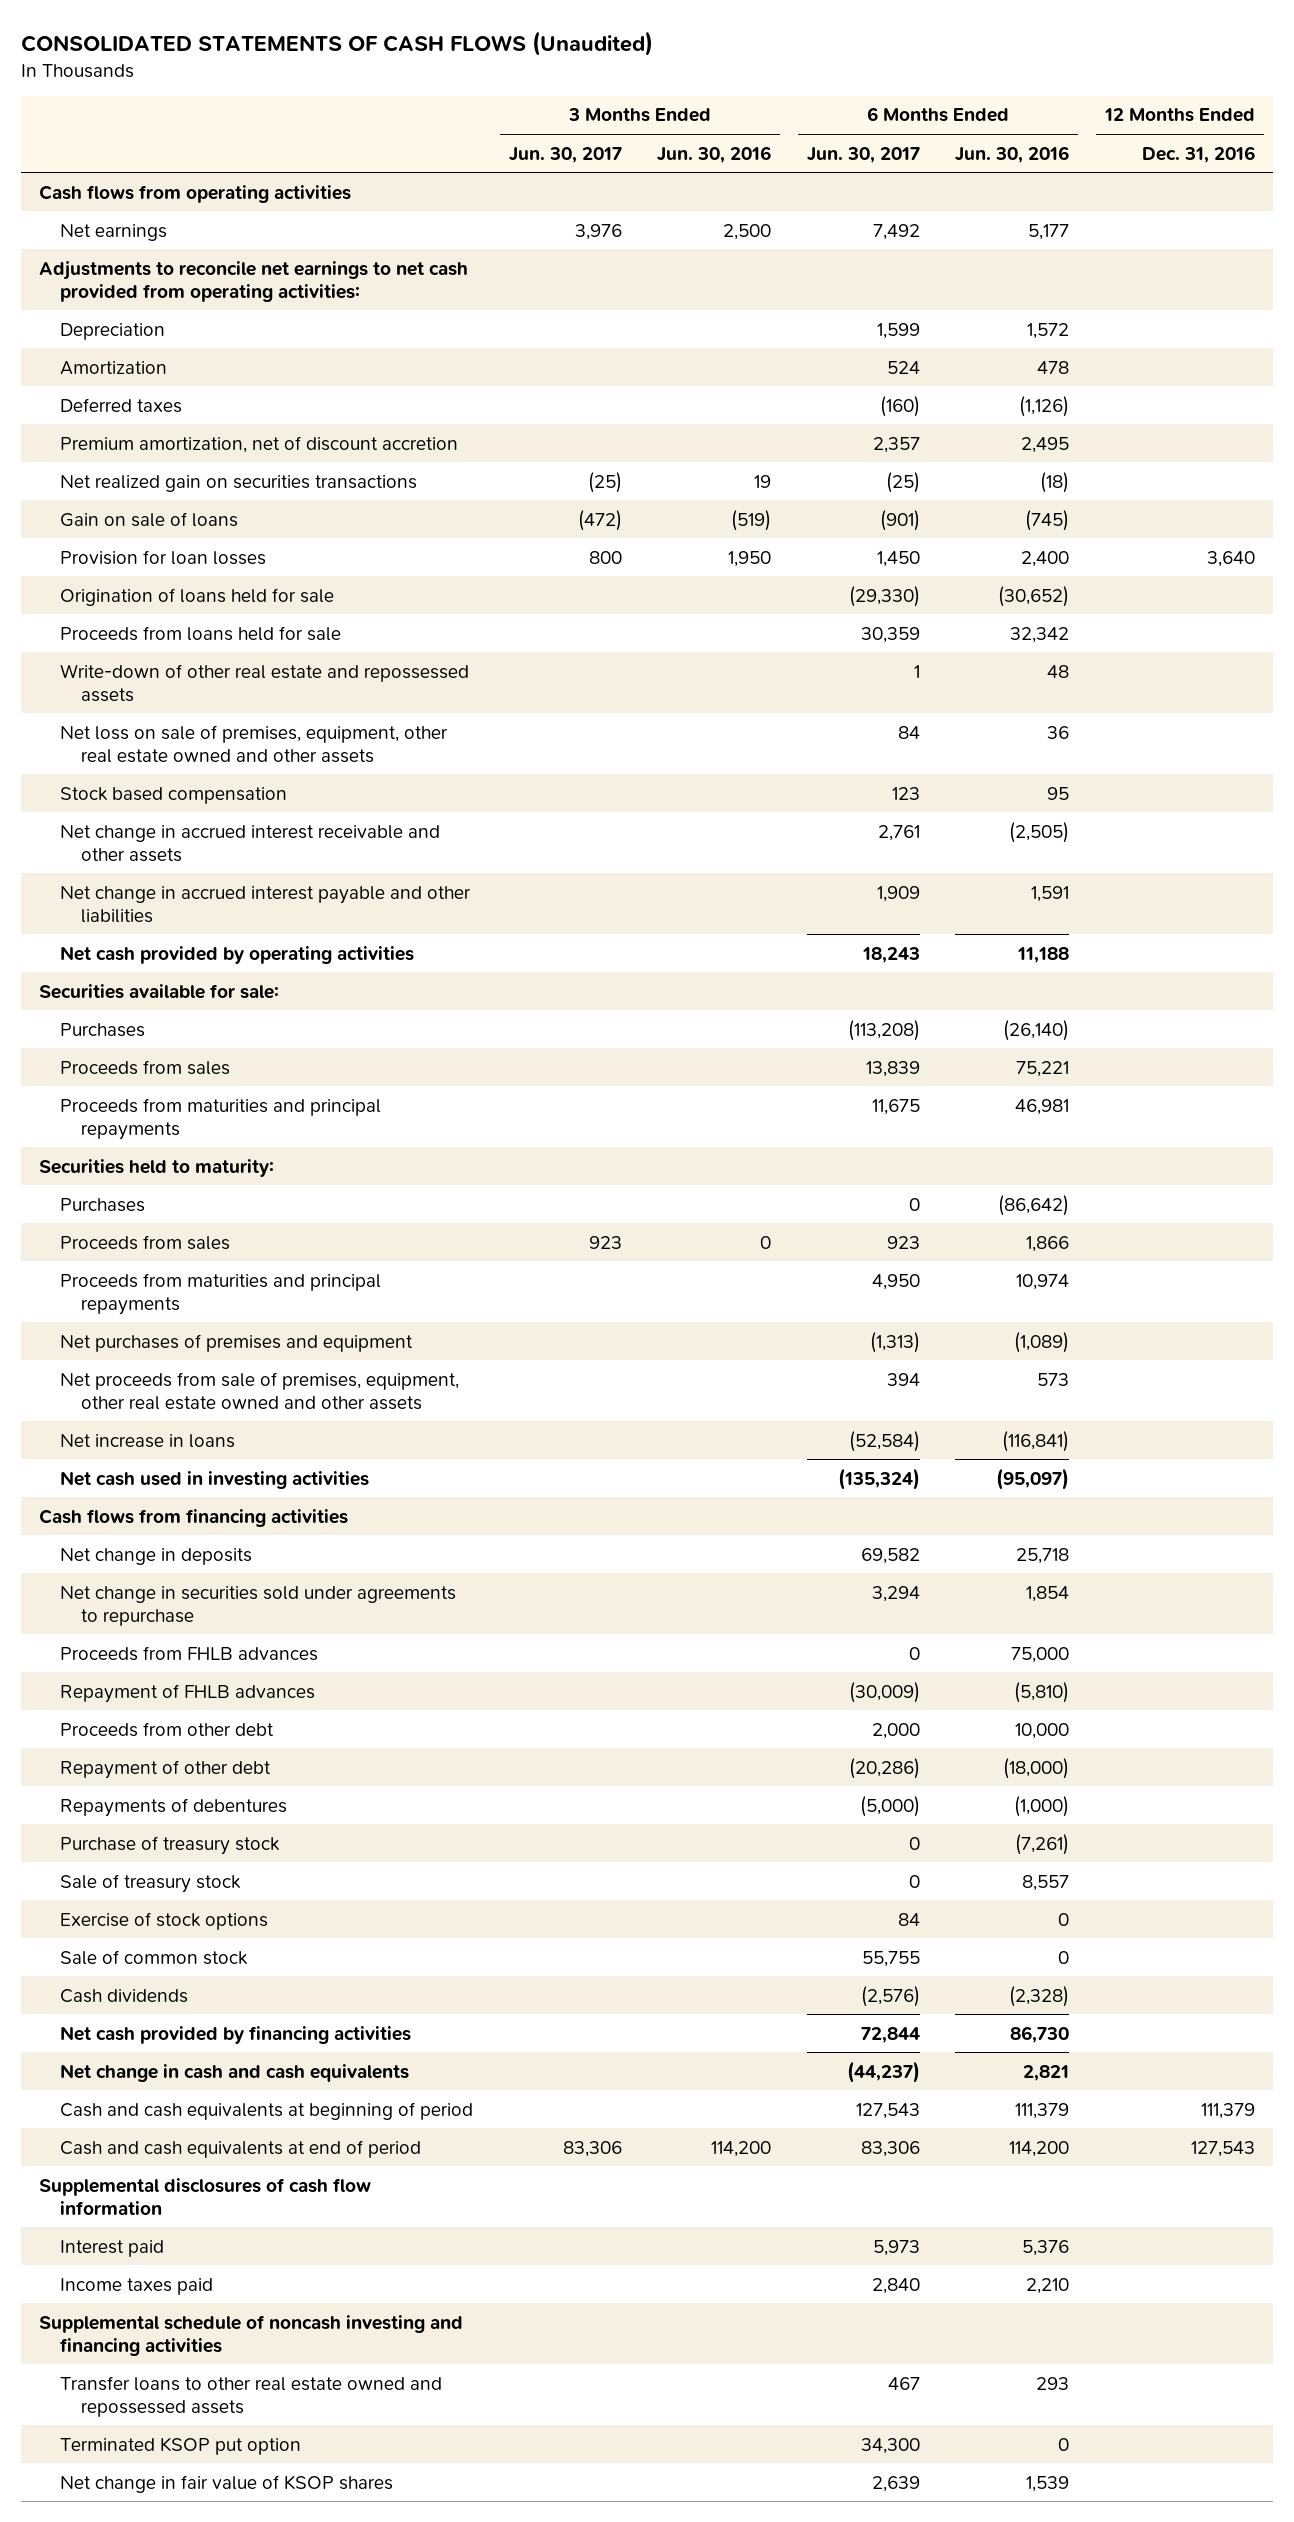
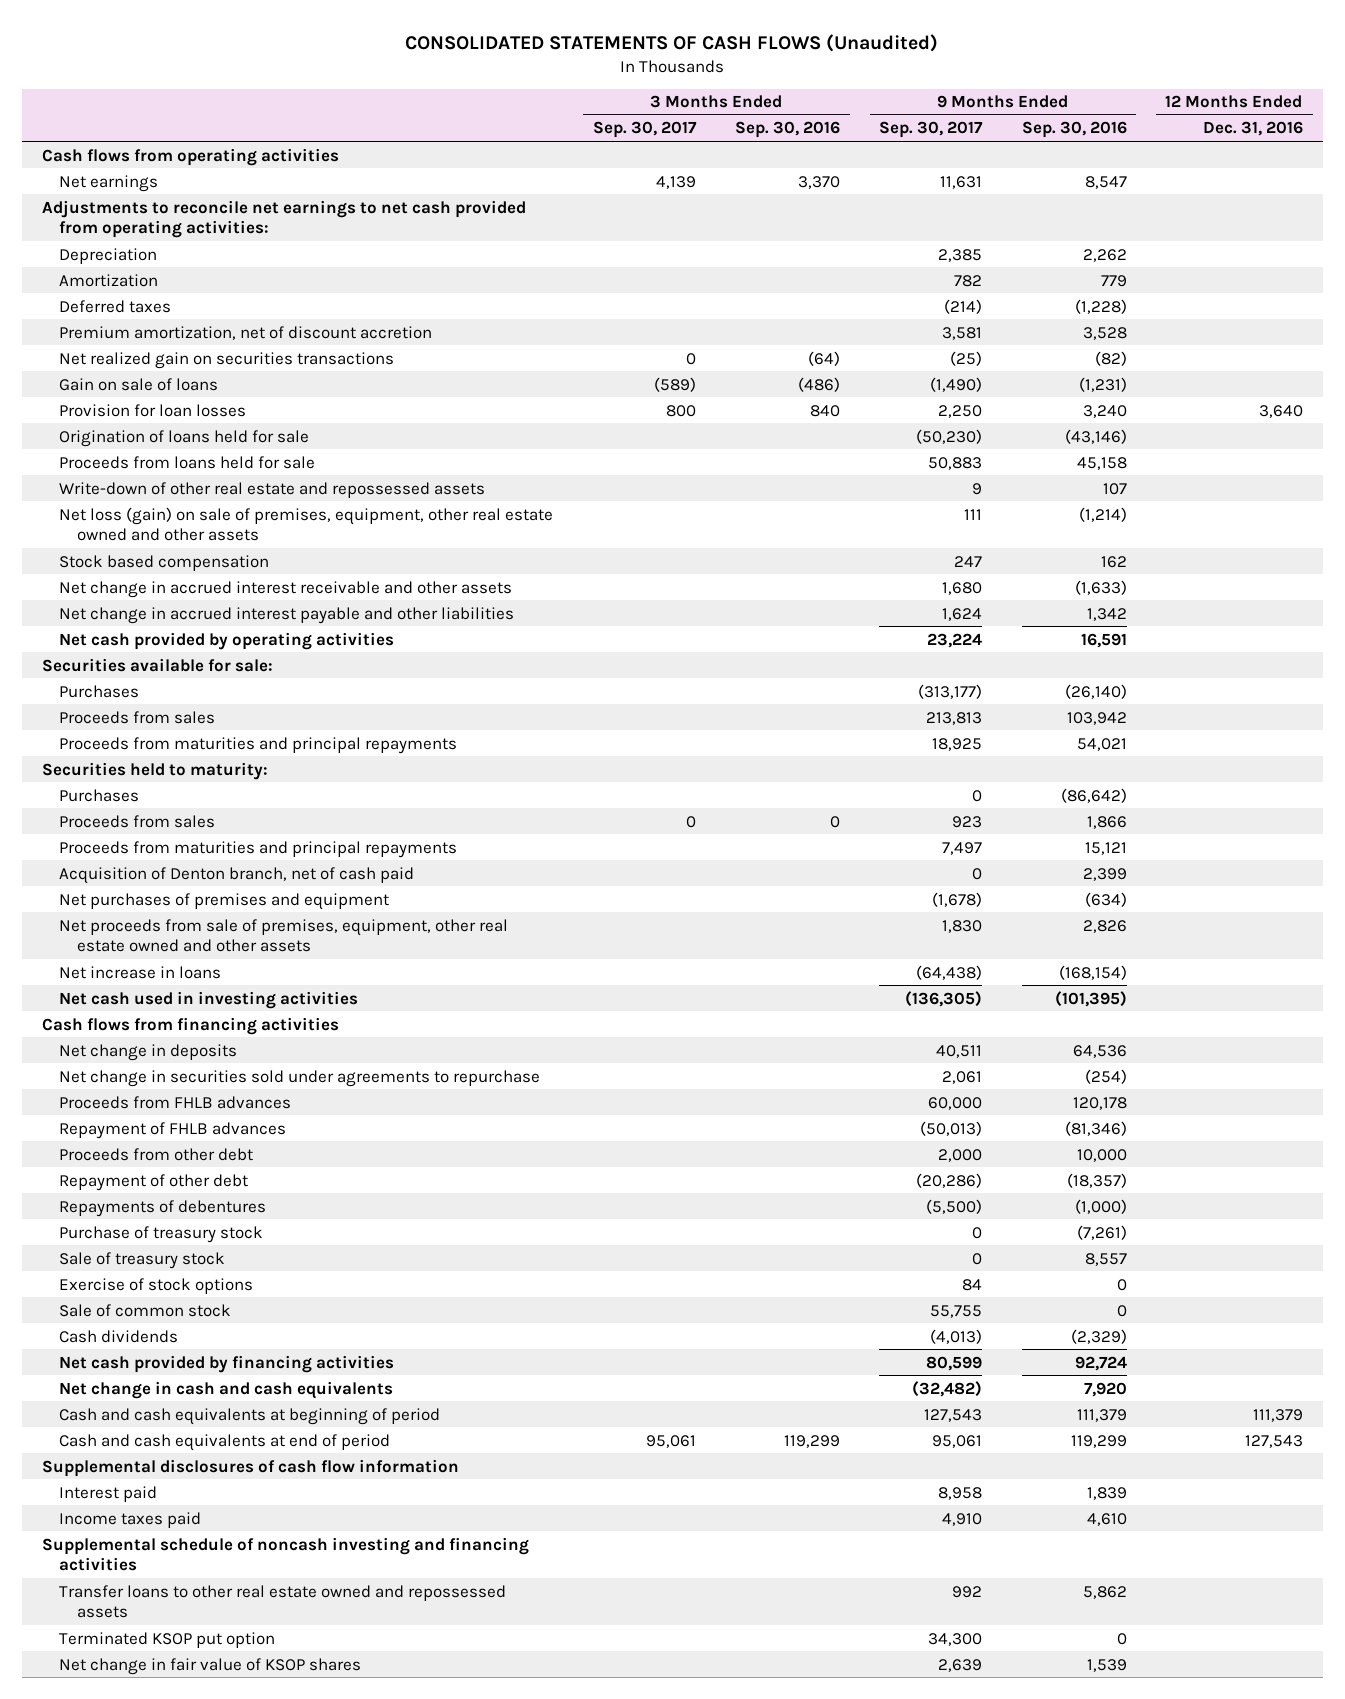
- | 3 Months Ended Jun. 30, 2017 | 3 Months Ended Jun. 30, 2016 | 6 Months Ended Jun. 30, 2017 | 6 Months Ended Jun. 30, 2016 | 12 Months Ended Dec. 31, 2016
+ | 3 Months Ended Sep. 30, 2017 | 3 Months Ended Sep. 30, 2016 | 9 Months Ended Sep. 30, 2017 | 9 Months Ended Sep. 30, 2016 | 12 Months Ended Dec. 31, 2016
- Net loss on sale of premises, equipment, other real estate owned and other assets | | | 84 | 36 |
+ Net loss (gain) on sale of premises, equipment, other real estate owned and other assets | | | 111 | (1,214) |
+ Acquisition of Denton branch, net of cash paid | | | 0 | 2,399 |

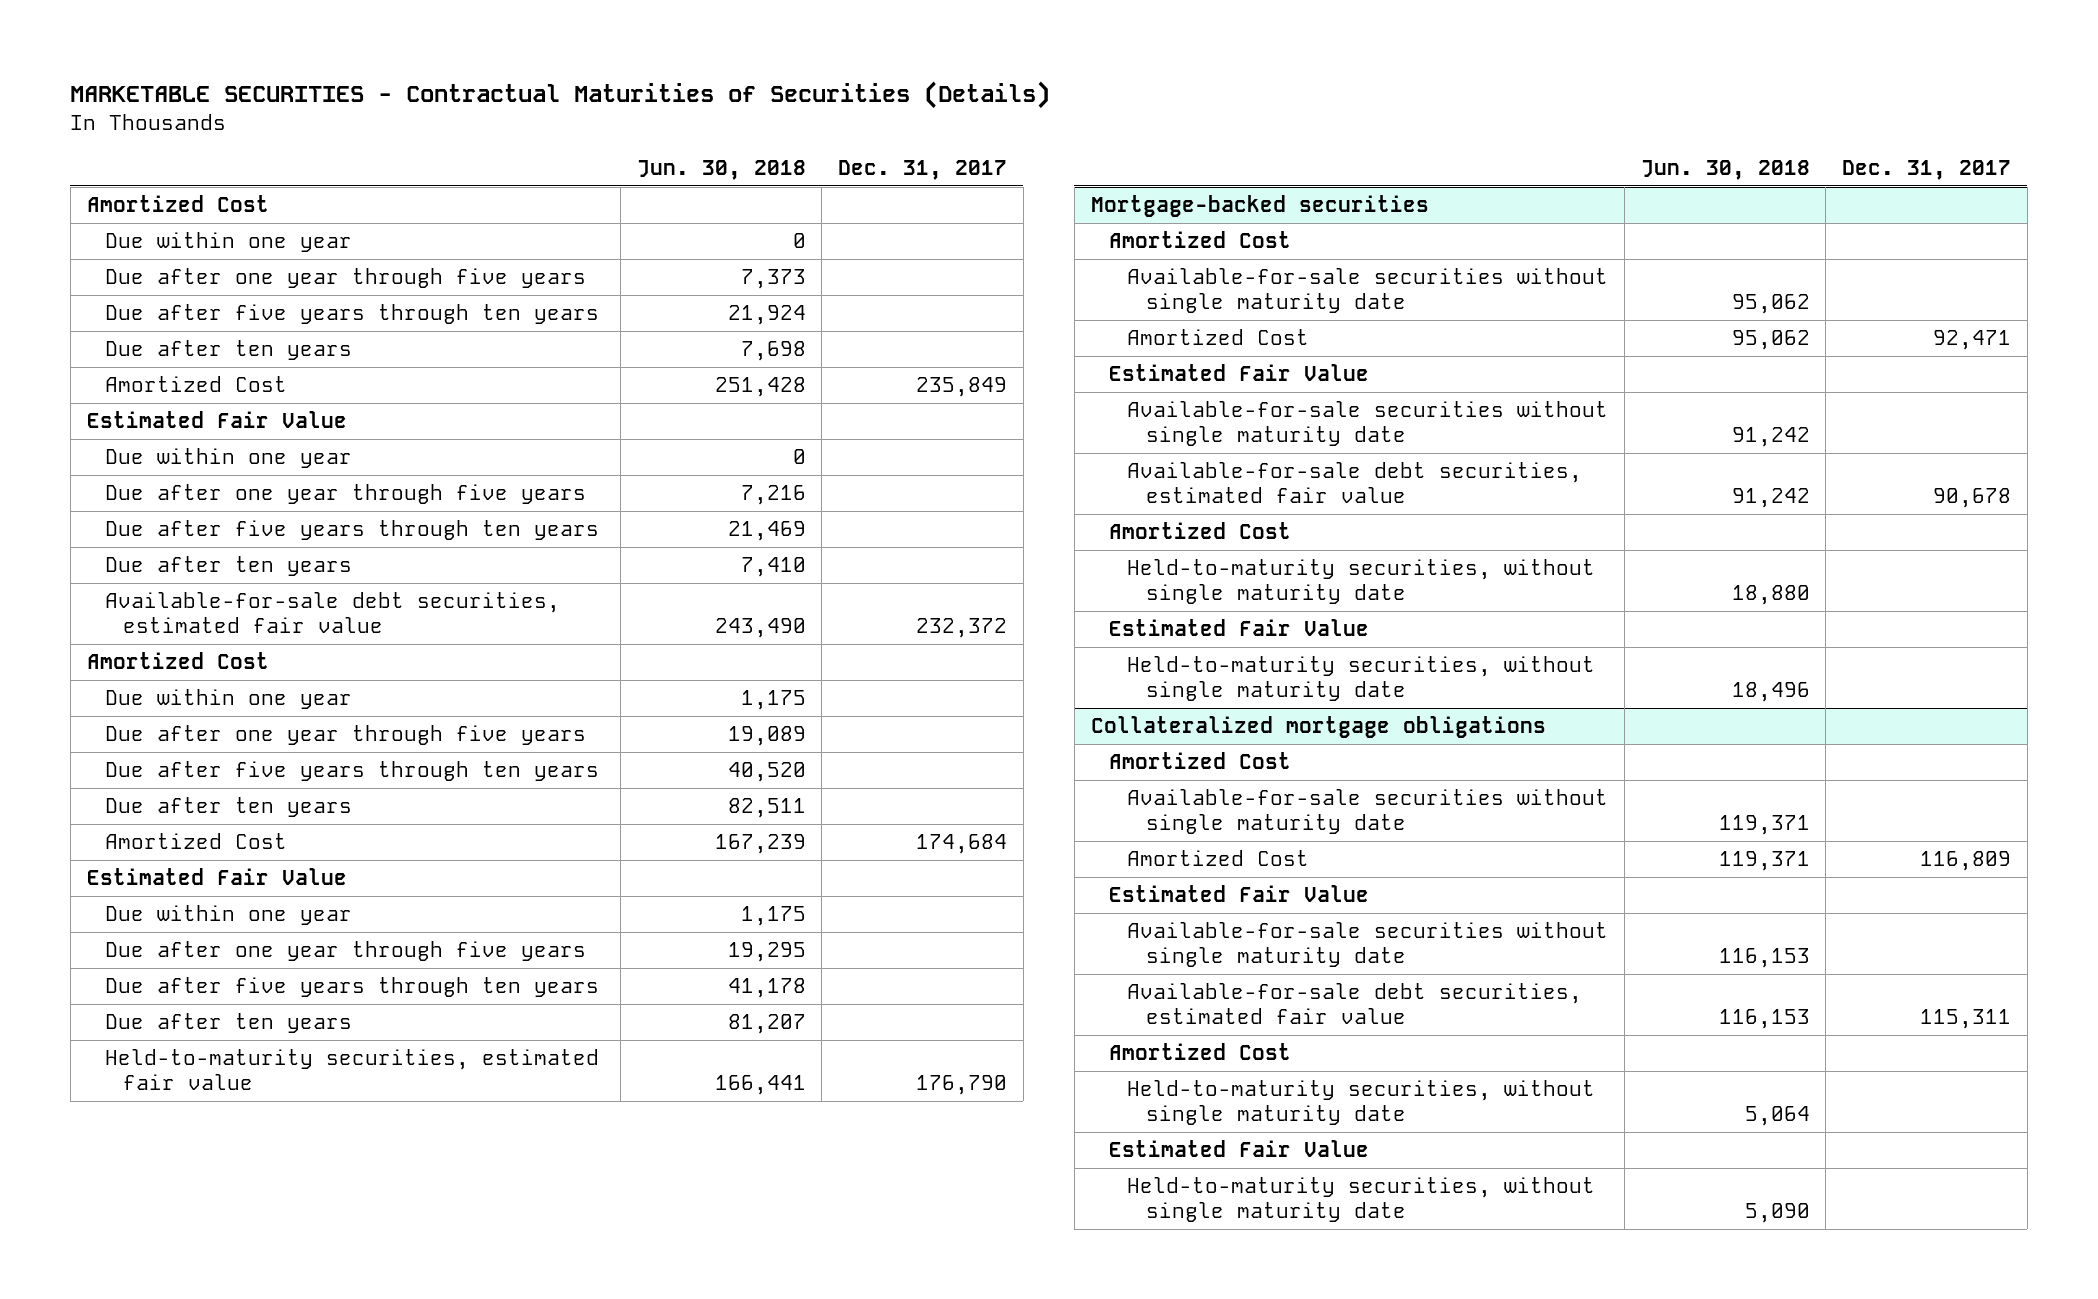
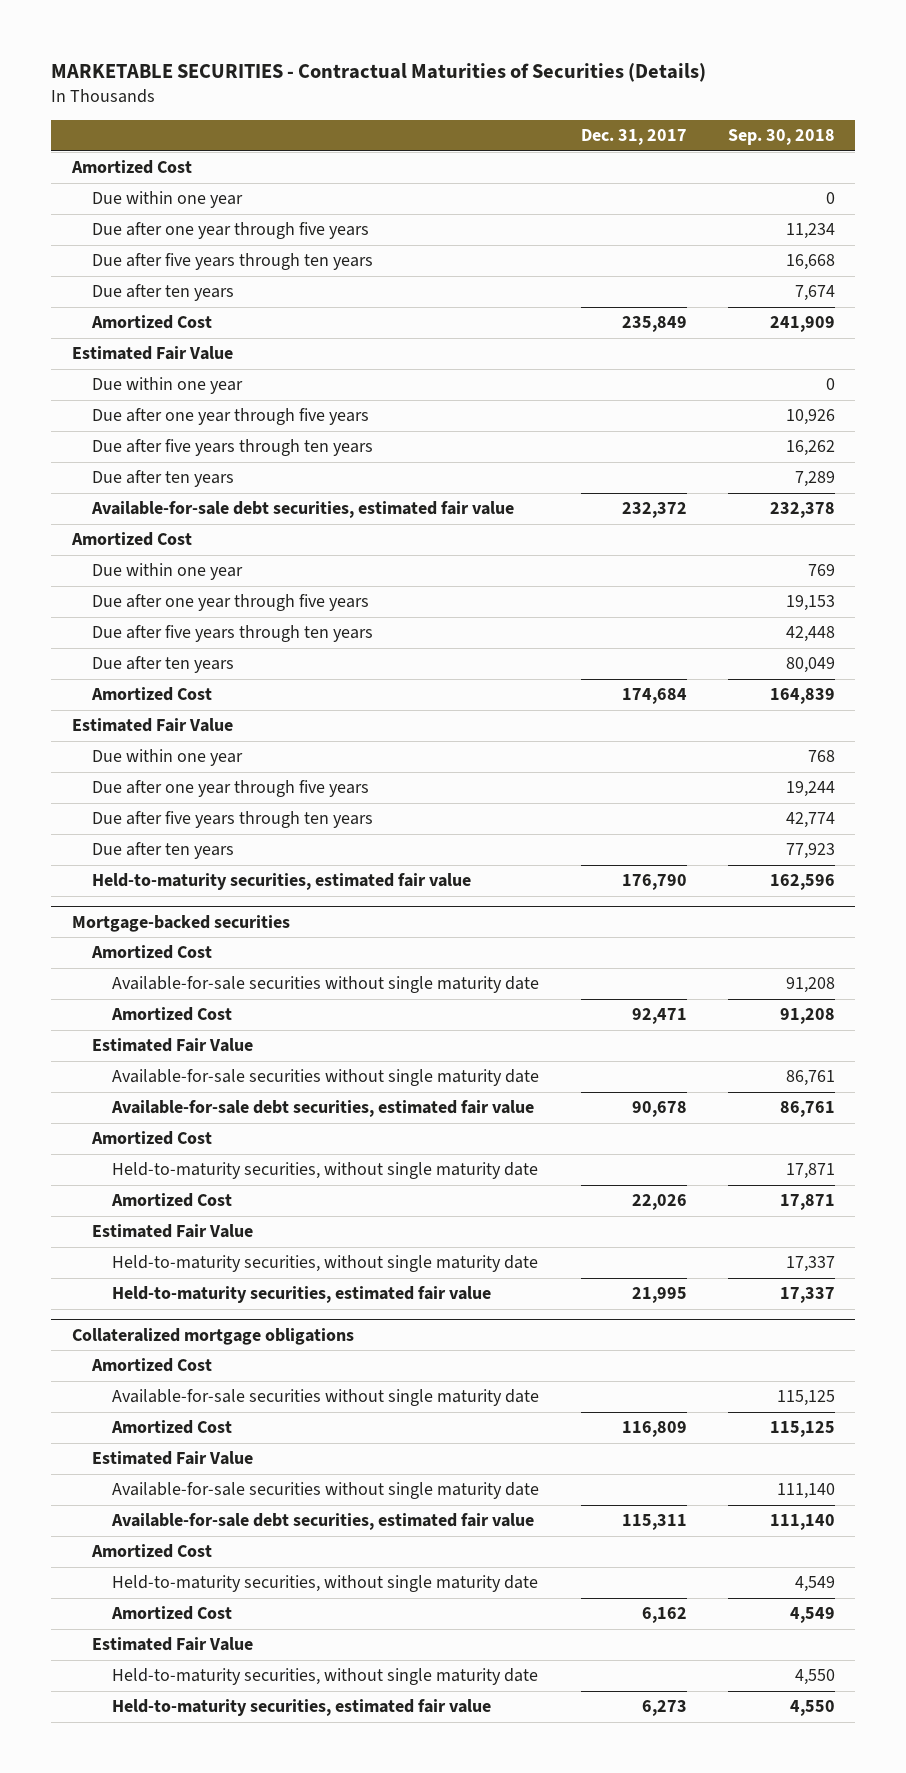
- | Jun. 30, 2018 | Dec. 31, 2017
+ | Dec. 31, 2017 | Sep. 30, 2018
@ Mortgage-backed securities
+ Amortized Cost | 22,026 | 17,871
+ Held-to-maturity securities, estimated fair value | 21,995 | 17,337
@ Collateralized mortgage obligations
+ Amortized Cost | 6,162 | 4,549
+ Held-to-maturity securities, estimated fair value | 6,273 | 4,550

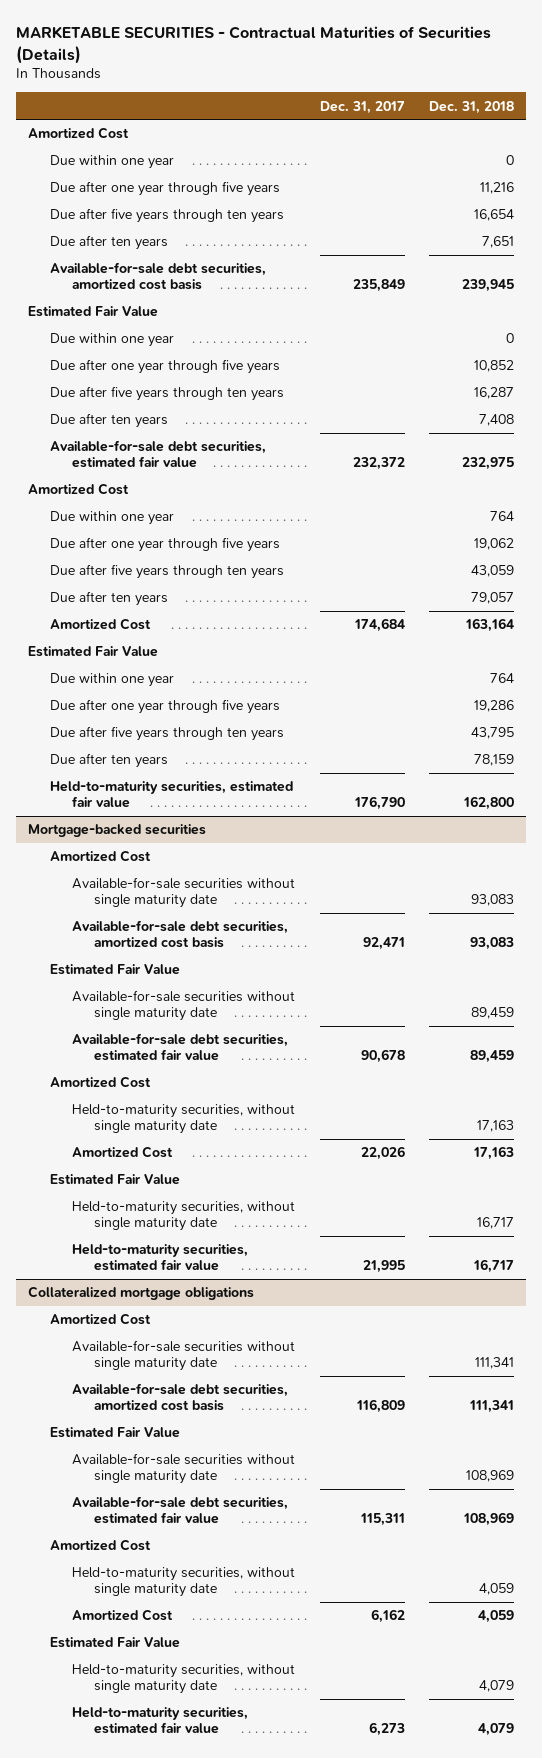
- | Dec. 31, 2017 | Sep. 30, 2018
+ | Dec. 31, 2017 | Dec. 31, 2018
- Amortized Cost | 235,849 | 241,909
+ Available-for-sale debt securities, amortized cost basis | 235,849 | 239,945
@ Mortgage-backed securities
- Amortized Cost | 92,471 | 91,208
+ Available-for-sale debt securities, amortized cost basis | 92,471 | 93,083
@ Collateralized mortgage obligations
- Amortized Cost | 116,809 | 115,125
+ Available-for-sale debt securities, amortized cost basis | 116,809 | 111,341

